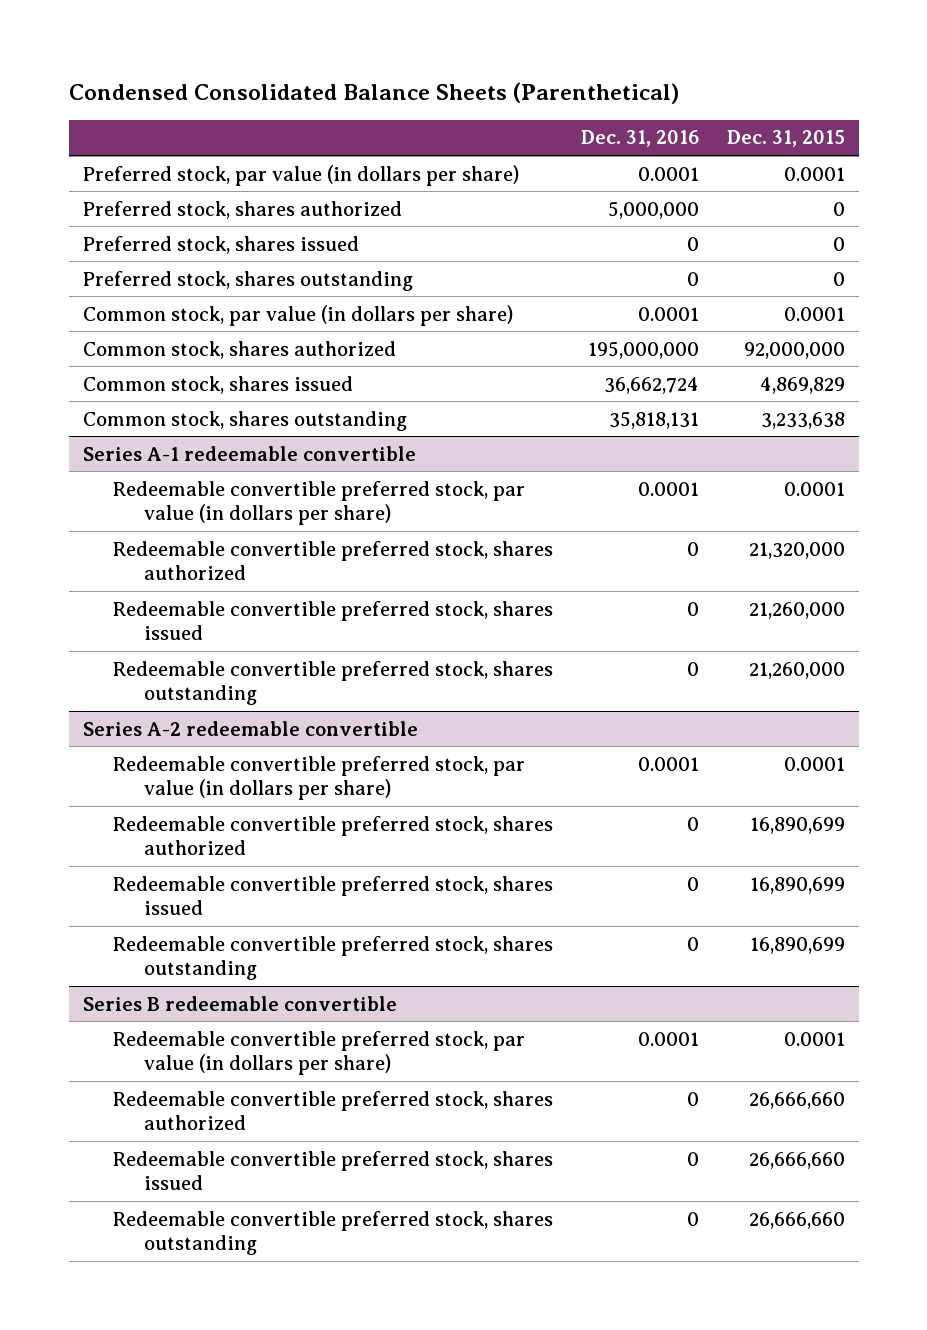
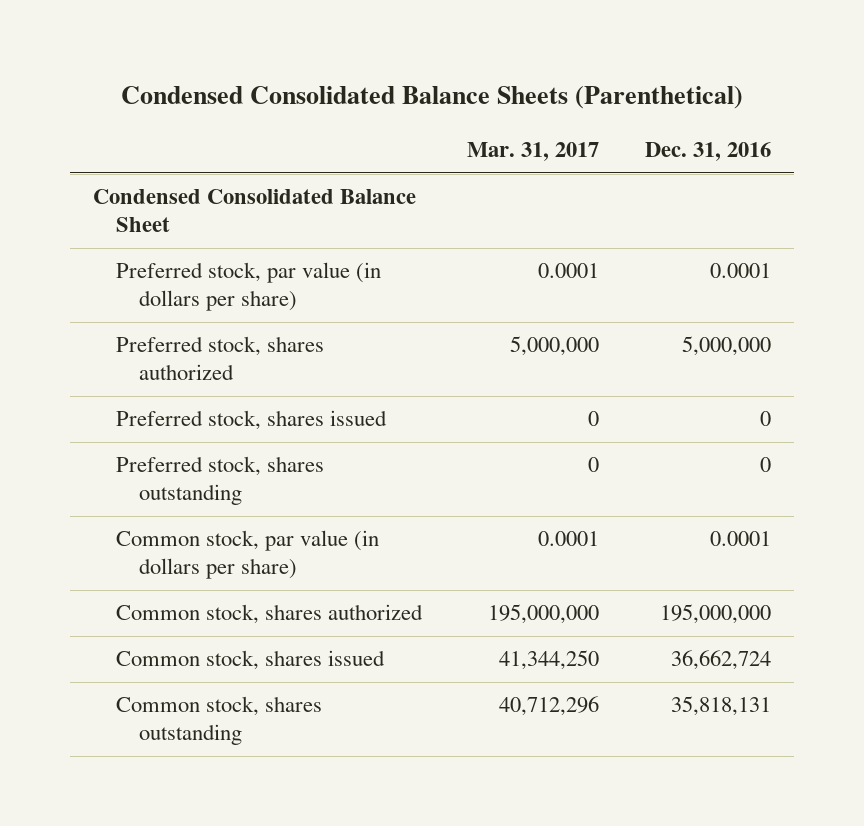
- | Dec. 31, 2016 | Dec. 31, 2015
+ | Mar. 31, 2017 | Dec. 31, 2016
+ Condensed Consolidated Balance Sheet
- Series A-1 redeemable convertible
- Redeemable convertible preferred stock, par value (in dollars per share) | 0.0001 | 0.0001
- Redeemable convertible preferred stock, shares authorized | 0 | 21,320,000
- Redeemable convertible preferred stock, shares issued | 0 | 21,260,000
- Redeemable convertible preferred stock, shares outstanding | 0 | 21,260,000
- Series A-2 redeemable convertible
- Redeemable convertible preferred stock, par value (in dollars per share) | 0.0001 | 0.0001
- Redeemable convertible preferred stock, shares authorized | 0 | 16,890,699
- Redeemable convertible preferred stock, shares issued | 0 | 16,890,699
- Redeemable convertible preferred stock, shares outstanding | 0 | 16,890,699
- Series B redeemable convertible
- Redeemable convertible preferred stock, par value (in dollars per share) | 0.0001 | 0.0001
- Redeemable convertible preferred stock, shares authorized | 0 | 26,666,660
- Redeemable convertible preferred stock, shares issued | 0 | 26,666,660
- Redeemable convertible preferred stock, shares outstanding | 0 | 26,666,660

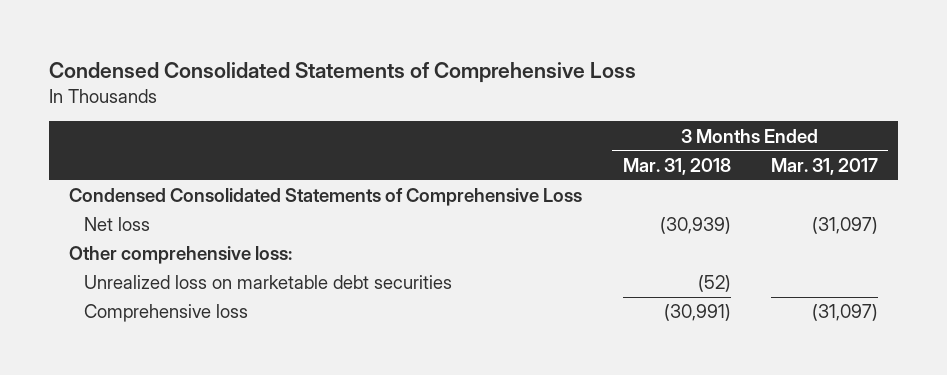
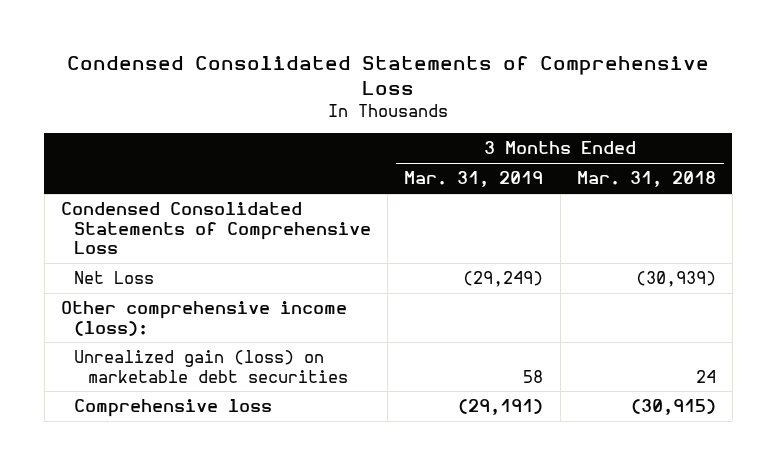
- | 3 Months Ended Mar. 31, 2018 | 3 Months Ended Mar. 31, 2017
+ | 3 Months Ended Mar. 31, 2019 | 3 Months Ended Mar. 31, 2018
- Net loss | (30,939) | (31,097)
- Other comprehensive loss:
- Unrealized loss on marketable debt securities | (52) |
- Comprehensive loss | (30,991) | (31,097)
+ Net Loss | (29,249) | (30,939)
+ Other comprehensive income (loss):
+ Unrealized gain (loss) on marketable debt securities | 58 | 24
+ Comprehensive loss | (29,191) | (30,915)

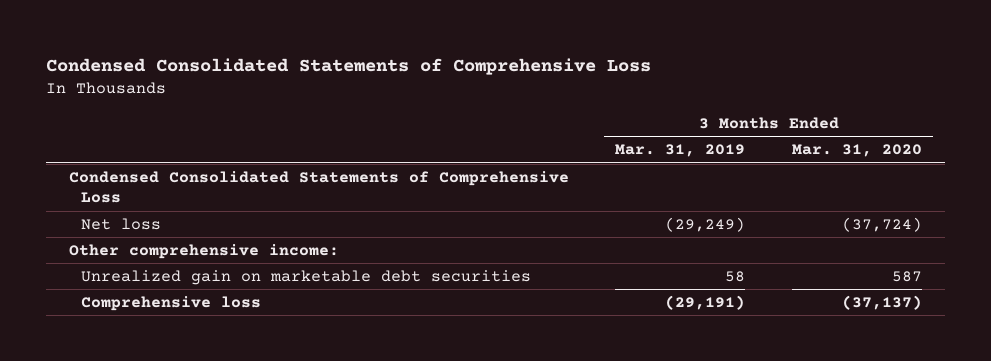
- | 3 Months Ended Mar. 31, 2019 | 3 Months Ended Mar. 31, 2018
+ | 3 Months Ended Mar. 31, 2019 | 3 Months Ended Mar. 31, 2020
- Net Loss | (29,249) | (30,939)
- Other comprehensive income (loss):
- Unrealized gain (loss) on marketable debt securities | 58 | 24
+ Net loss | (29,249) | (37,724)
+ Other comprehensive income:
+ Unrealized gain on marketable debt securities | 58 | 587

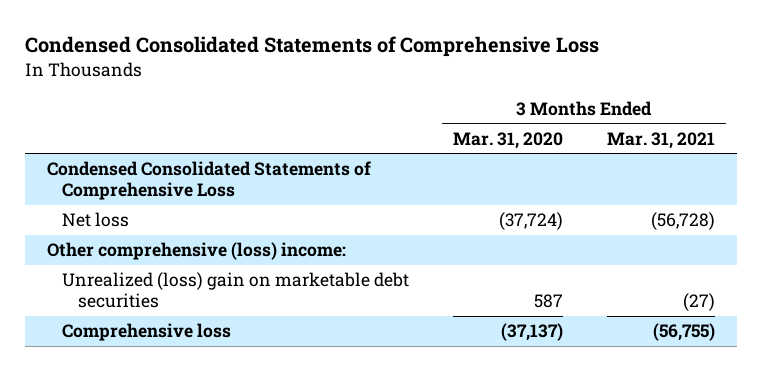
- | 3 Months Ended Mar. 31, 2019 | 3 Months Ended Mar. 31, 2020
+ | 3 Months Ended Mar. 31, 2020 | 3 Months Ended Mar. 31, 2021
- Other comprehensive income:
- Unrealized gain on marketable debt securities | 58 | 587
+ Other comprehensive (loss) income:
+ Unrealized (loss) gain on marketable debt securities | 587 | (27)

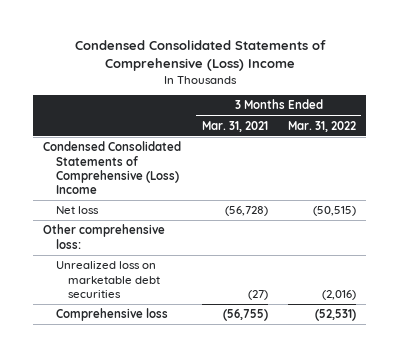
- Condensed Consolidated Statements of Comprehensive Loss
+ Condensed Consolidated Statements of Comprehensive (Loss) Income
- | 3 Months Ended Mar. 31, 2020 | 3 Months Ended Mar. 31, 2021
+ | 3 Months Ended Mar. 31, 2021 | 3 Months Ended Mar. 31, 2022
- Condensed Consolidated Statements of Comprehensive Loss
+ Condensed Consolidated Statements of Comprehensive (Loss) Income
- Other comprehensive (loss) income:
- Unrealized (loss) gain on marketable debt securities | 587 | (27)
+ Other comprehensive loss:
+ Unrealized loss on marketable debt securities | (27) | (2,016)

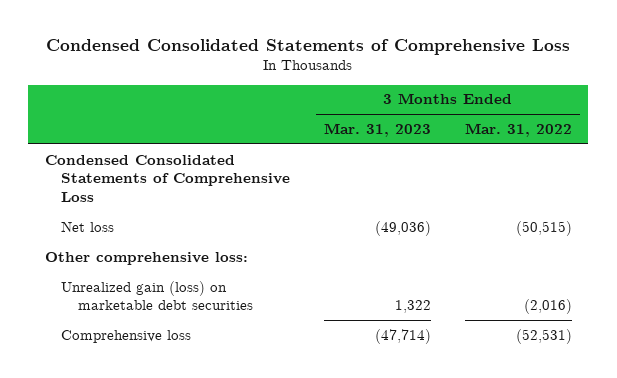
- Condensed Consolidated Statements of Comprehensive (Loss) Income
+ Condensed Consolidated Statements of Comprehensive Loss
- | 3 Months Ended Mar. 31, 2021 | 3 Months Ended Mar. 31, 2022
+ | 3 Months Ended Mar. 31, 2023 | 3 Months Ended Mar. 31, 2022
- Condensed Consolidated Statements of Comprehensive (Loss) Income
+ Condensed Consolidated Statements of Comprehensive Loss
- Unrealized loss on marketable debt securities | (27) | (2,016)
+ Unrealized gain (loss) on marketable debt securities | 1,322 | (2,016)

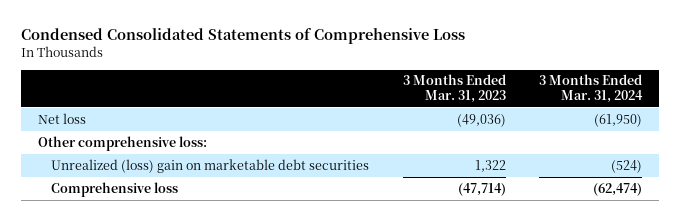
- | 3 Months Ended Mar. 31, 2023 | 3 Months Ended Mar. 31, 2022
+ | 3 Months Ended Mar. 31, 2023 | 3 Months Ended Mar. 31, 2024
- Condensed Consolidated Statements of Comprehensive Loss
- Unrealized gain (loss) on marketable debt securities | 1,322 | (2,016)
+ Unrealized (loss) gain on marketable debt securities | 1,322 | (524)

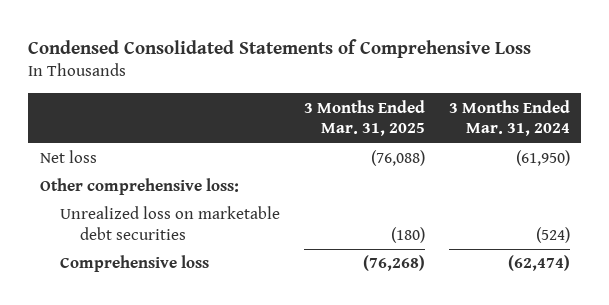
- | 3 Months Ended Mar. 31, 2023 | 3 Months Ended Mar. 31, 2024
+ | 3 Months Ended Mar. 31, 2025 | 3 Months Ended Mar. 31, 2024
- Unrealized (loss) gain on marketable debt securities | 1,322 | (524)
+ Unrealized loss on marketable debt securities | (180) | (524)

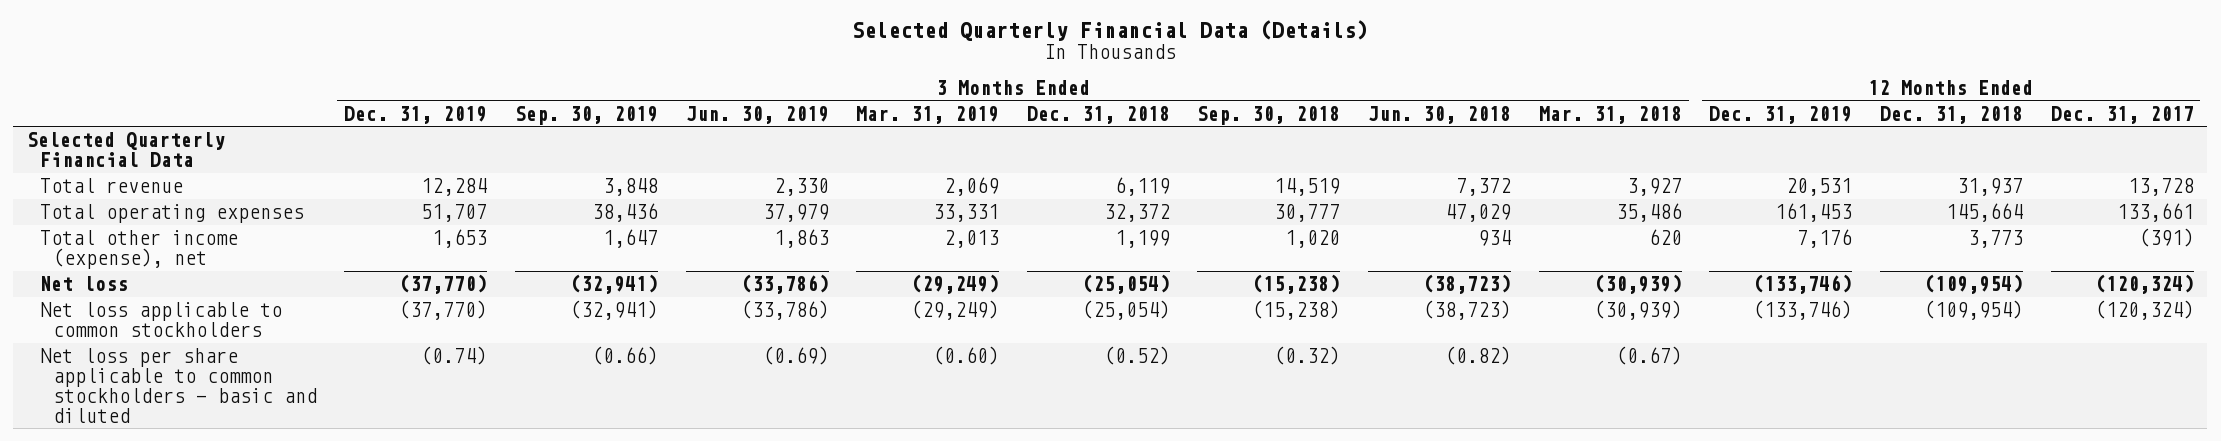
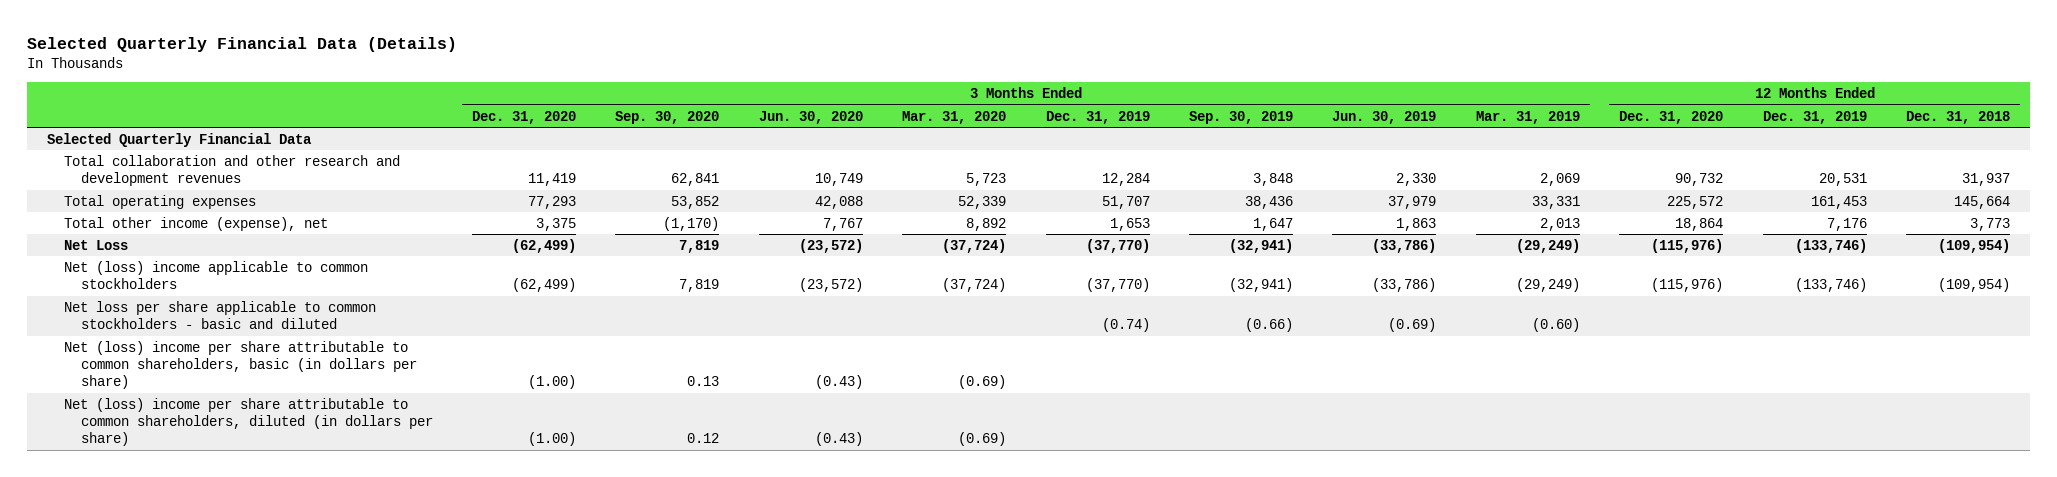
- | 3 Months Ended Dec. 31, 2019 | 3 Months Ended Sep. 30, 2019 | 3 Months Ended Jun. 30, 2019 | 3 Months Ended Mar. 31, 2019 | 3 Months Ended Dec. 31, 2018 | 3 Months Ended Sep. 30, 2018 | 3 Months Ended Jun. 30, 2018 | 3 Months Ended Mar. 31, 2018 | 12 Months Ended Dec. 31, 2019 | 12 Months Ended Dec. 31, 2018 | 12 Months Ended Dec. 31, 2017
+ | 3 Months Ended Dec. 31, 2020 | 3 Months Ended Sep. 30, 2020 | 3 Months Ended Jun. 30, 2020 | 3 Months Ended Mar. 31, 2020 | 3 Months Ended Dec. 31, 2019 | 3 Months Ended Sep. 30, 2019 | 3 Months Ended Jun. 30, 2019 | 3 Months Ended Mar. 31, 2019 | 12 Months Ended Dec. 31, 2020 | 12 Months Ended Dec. 31, 2019 | 12 Months Ended Dec. 31, 2018
- Total revenue | 12,284 | 3,848 | 2,330 | 2,069 | 6,119 | 14,519 | 7,372 | 3,927 | 20,531 | 31,937 | 13,728
+ Total collaboration and other research and development revenues | 11,419 | 62,841 | 10,749 | 5,723 | 12,284 | 3,848 | 2,330 | 2,069 | 90,732 | 20,531 | 31,937
- Net loss | (37,770) | (32,941) | (33,786) | (29,249) | (25,054) | (15,238) | (38,723) | (30,939) | (133,746) | (109,954) | (120,324)
- Net loss applicable to common stockholders | (37,770) | (32,941) | (33,786) | (29,249) | (25,054) | (15,238) | (38,723) | (30,939) | (133,746) | (109,954) | (120,324)
+ Net Loss | (62,499) | 7,819 | (23,572) | (37,724) | (37,770) | (32,941) | (33,786) | (29,249) | (115,976) | (133,746) | (109,954)
+ Net (loss) income applicable to common stockholders | (62,499) | 7,819 | (23,572) | (37,724) | (37,770) | (32,941) | (33,786) | (29,249) | (115,976) | (133,746) | (109,954)
+ Net (loss) income per share attributable to common shareholders, basic (in dollars per share) | (1.00) | 0.13 | (0.43) | (0.69) | | | | | | |
+ Net (loss) income per share attributable to common shareholders, diluted (in dollars per share) | (1.00) | 0.12 | (0.43) | (0.69) | | | | | | |

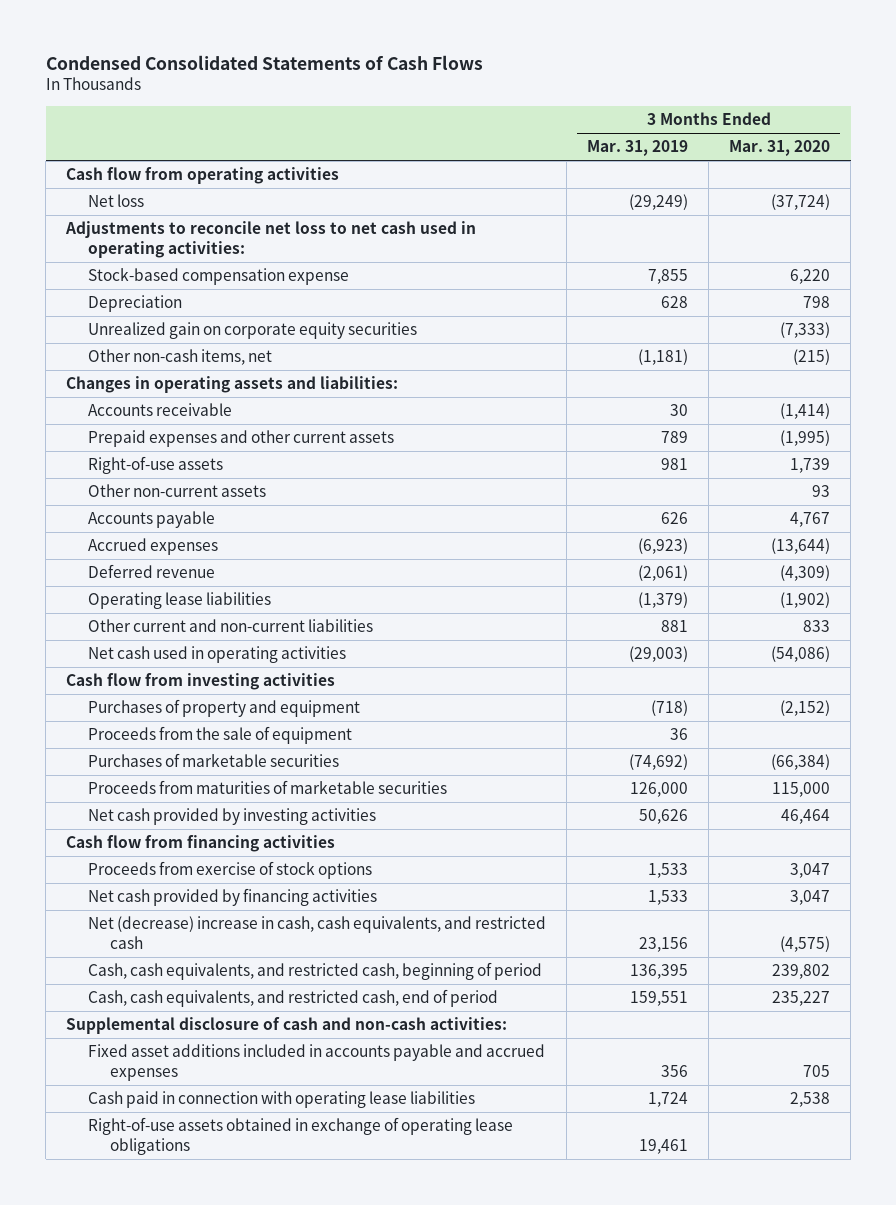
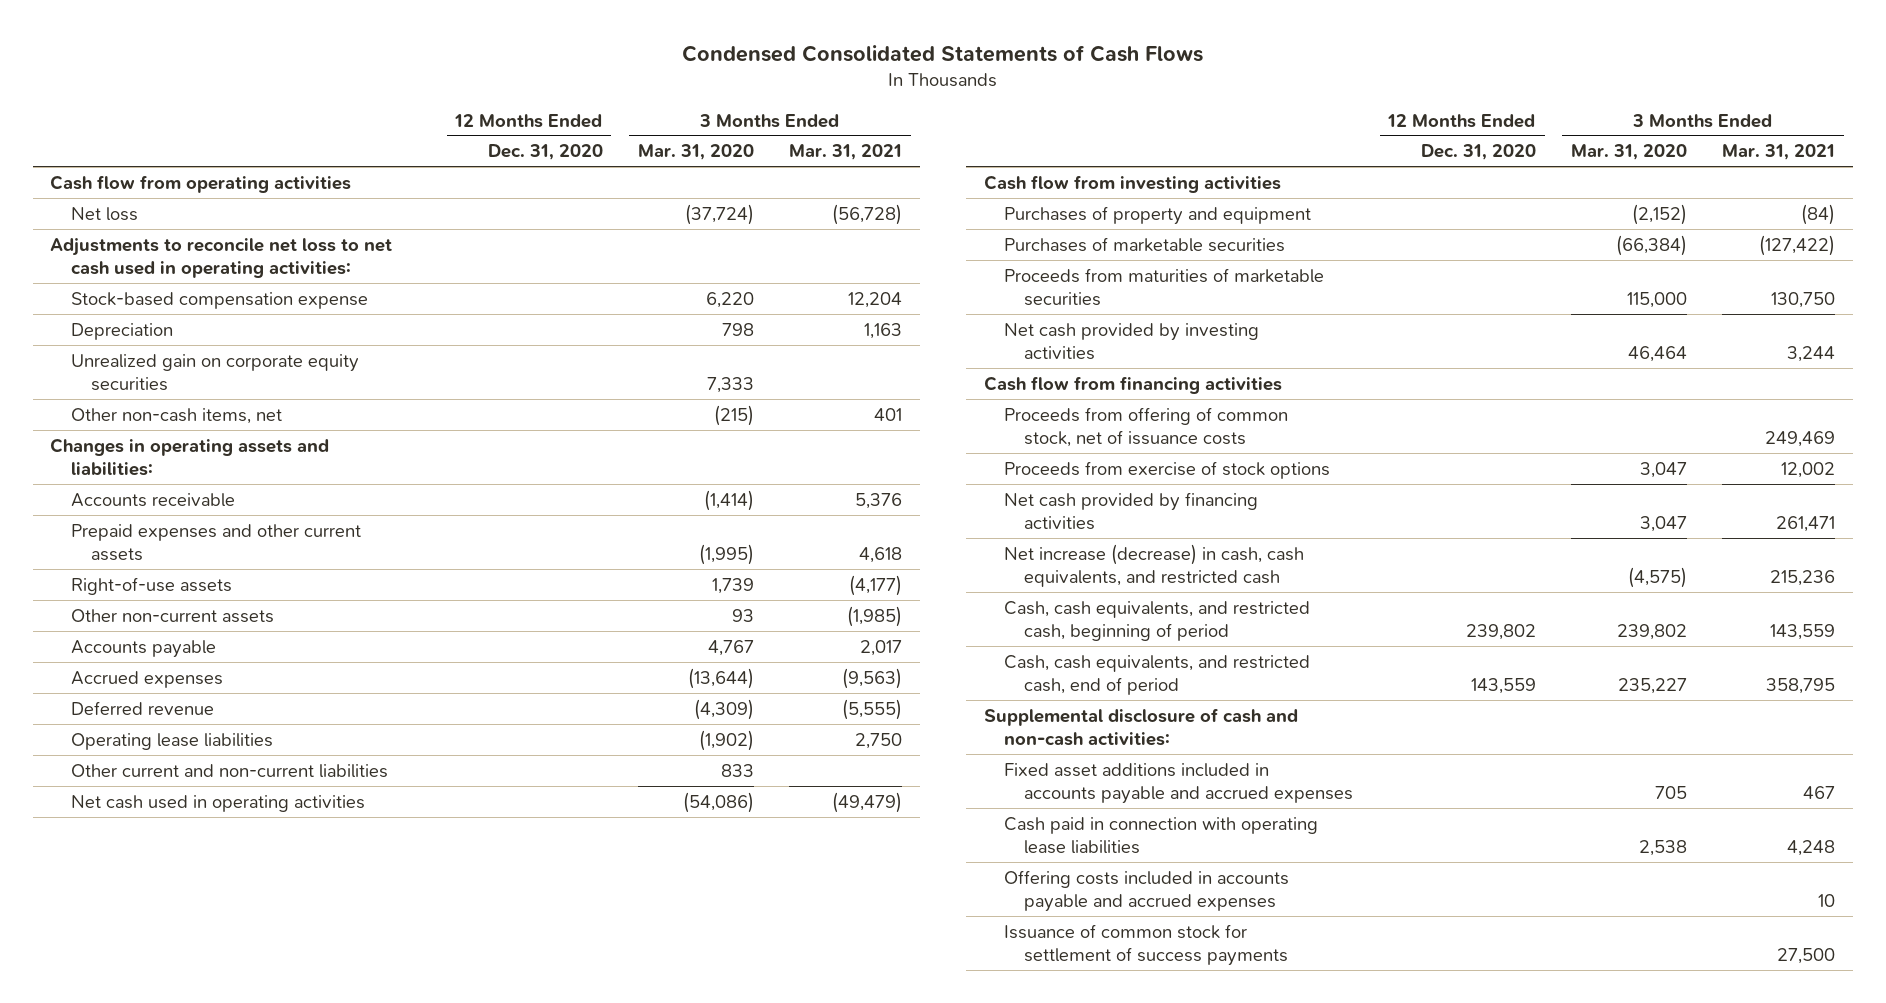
- | 3 Months Ended Mar. 31, 2019 | 3 Months Ended Mar. 31, 2020
+ | 12 Months Ended Dec. 31, 2020 | 3 Months Ended Mar. 31, 2020 | 3 Months Ended Mar. 31, 2021
- Unrealized gain on corporate equity securities | | (7,333)
+ Unrealized gain on corporate equity securities | | 7,333 |
- Proceeds from the sale of equipment | 36 |
+ Proceeds from offering of common stock, net of issuance costs | | | 249,469
- Net (decrease) increase in cash, cash equivalents, and restricted cash | 23,156 | (4,575)
+ Net increase (decrease) in cash, cash equivalents, and restricted cash | | (4,575) | 215,236
- Right-of-use assets obtained in exchange of operating lease obligations | 19,461 |
+ Offering costs included in accounts payable and accrued expenses | | | 10
+ Issuance of common stock for settlement of success payments | | | 27,500

